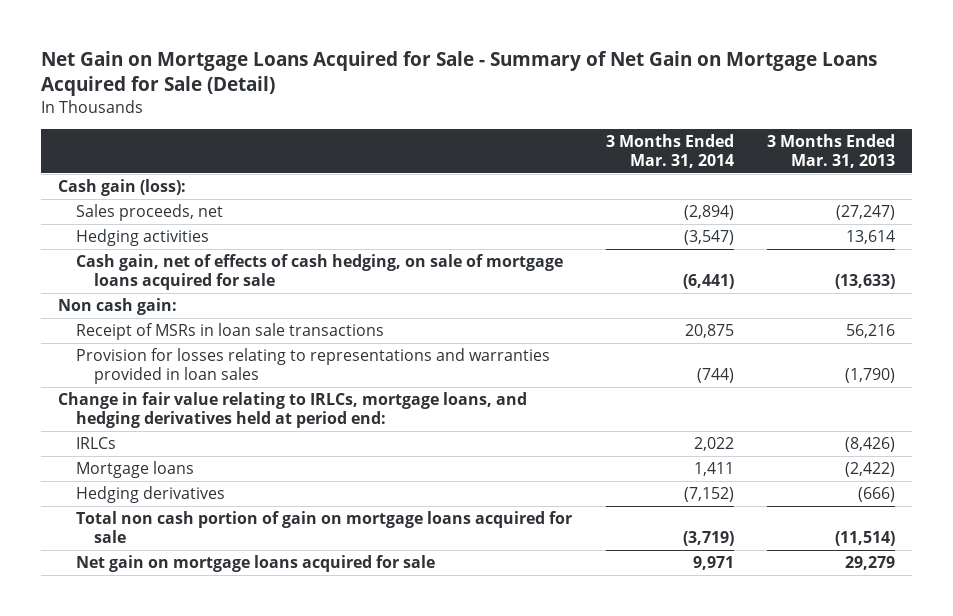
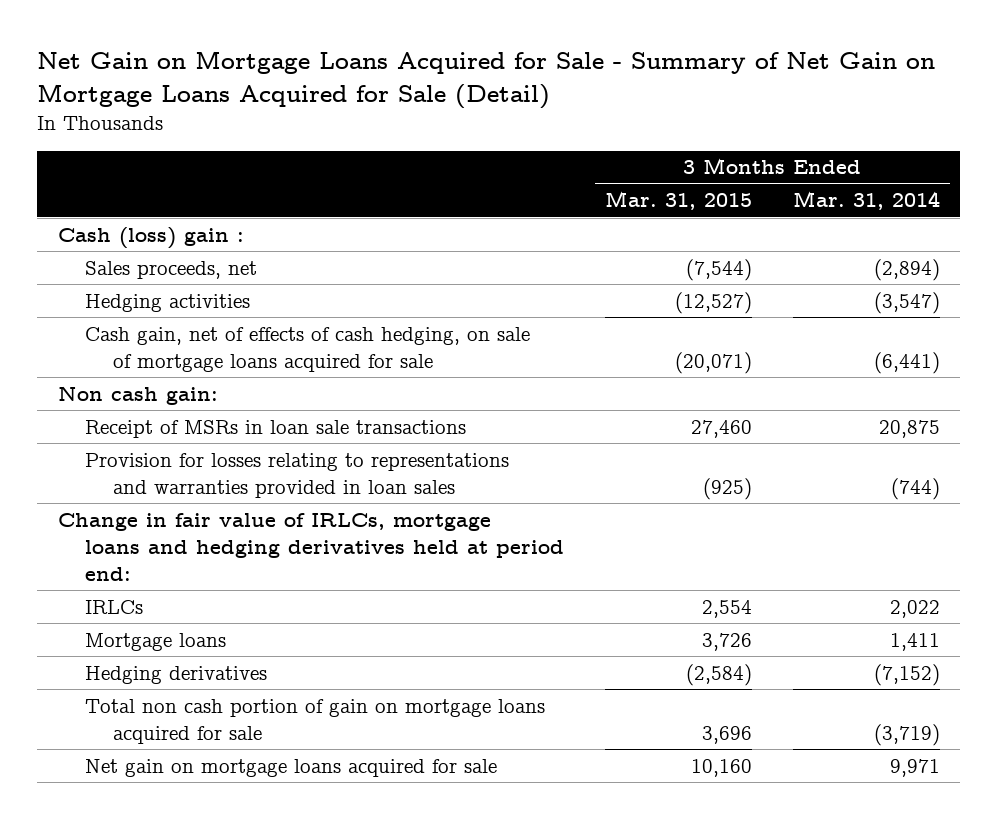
- | 3 Months Ended Mar. 31, 2014 | 3 Months Ended Mar. 31, 2013
+ | 3 Months Ended Mar. 31, 2015 | 3 Months Ended Mar. 31, 2014
- Cash gain (loss):
+ Cash (loss) gain :
- Change in fair value relating to IRLCs, mortgage loans, and hedging derivatives held at period end:
+ Change in fair value of IRLCs, mortgage loans and hedging derivatives held at period end:

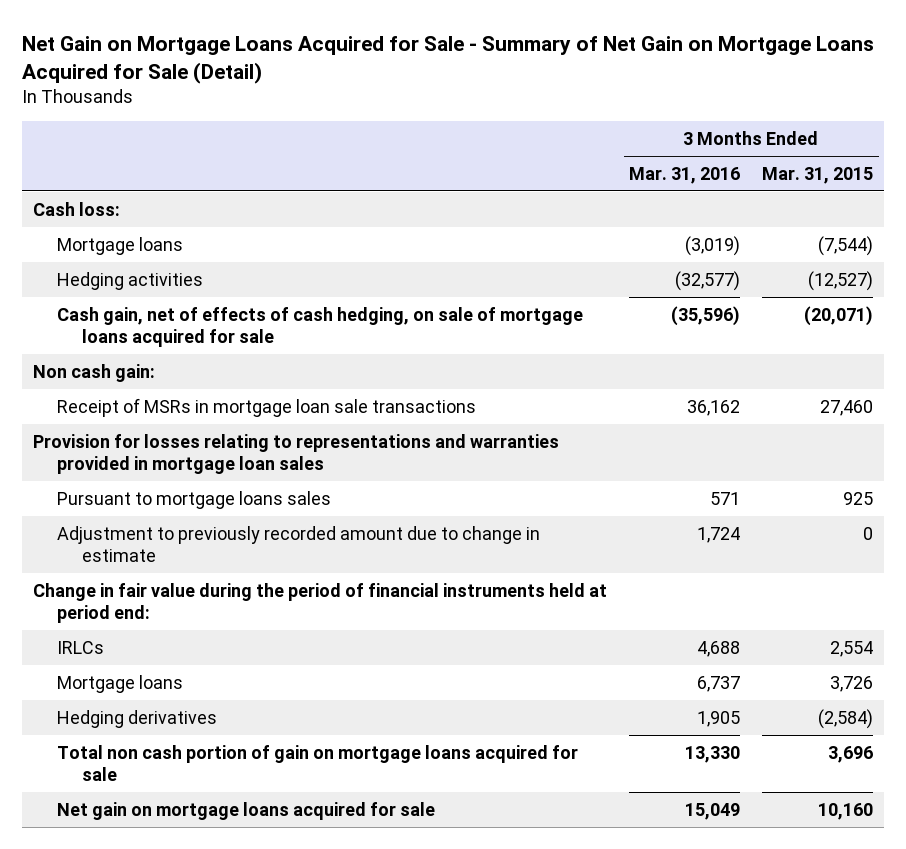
- | 3 Months Ended Mar. 31, 2015 | 3 Months Ended Mar. 31, 2014
+ | 3 Months Ended Mar. 31, 2016 | 3 Months Ended Mar. 31, 2015
- Cash (loss) gain :
- Sales proceeds, net | (7,544) | (2,894)
+ Cash loss:
+ Mortgage loans | (3,019) | (7,544)
- Receipt of MSRs in loan sale transactions | 27,460 | 20,875
- Provision for losses relating to representations and warranties provided in loan sales | (925) | (744)
- Change in fair value of IRLCs, mortgage loans and hedging derivatives held at period end:
+ Receipt of MSRs in mortgage loan sale transactions | 36,162 | 27,460
+ Provision for losses relating to representations and warranties provided in mortgage loan sales
+ Pursuant to mortgage loans sales | 571 | 925
+ Adjustment to previously recorded amount due to change in estimate | 1,724 | 0
+ Change in fair value during the period of financial instruments held at period end:

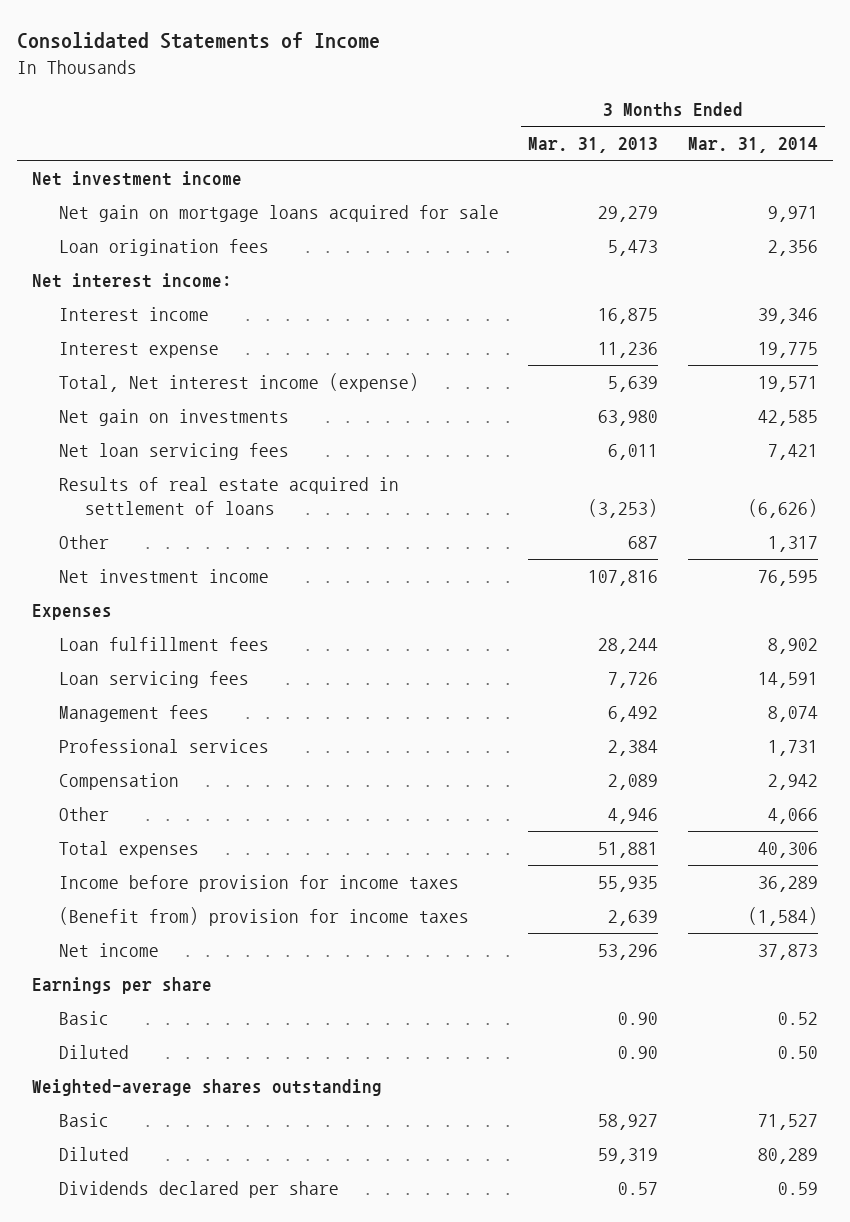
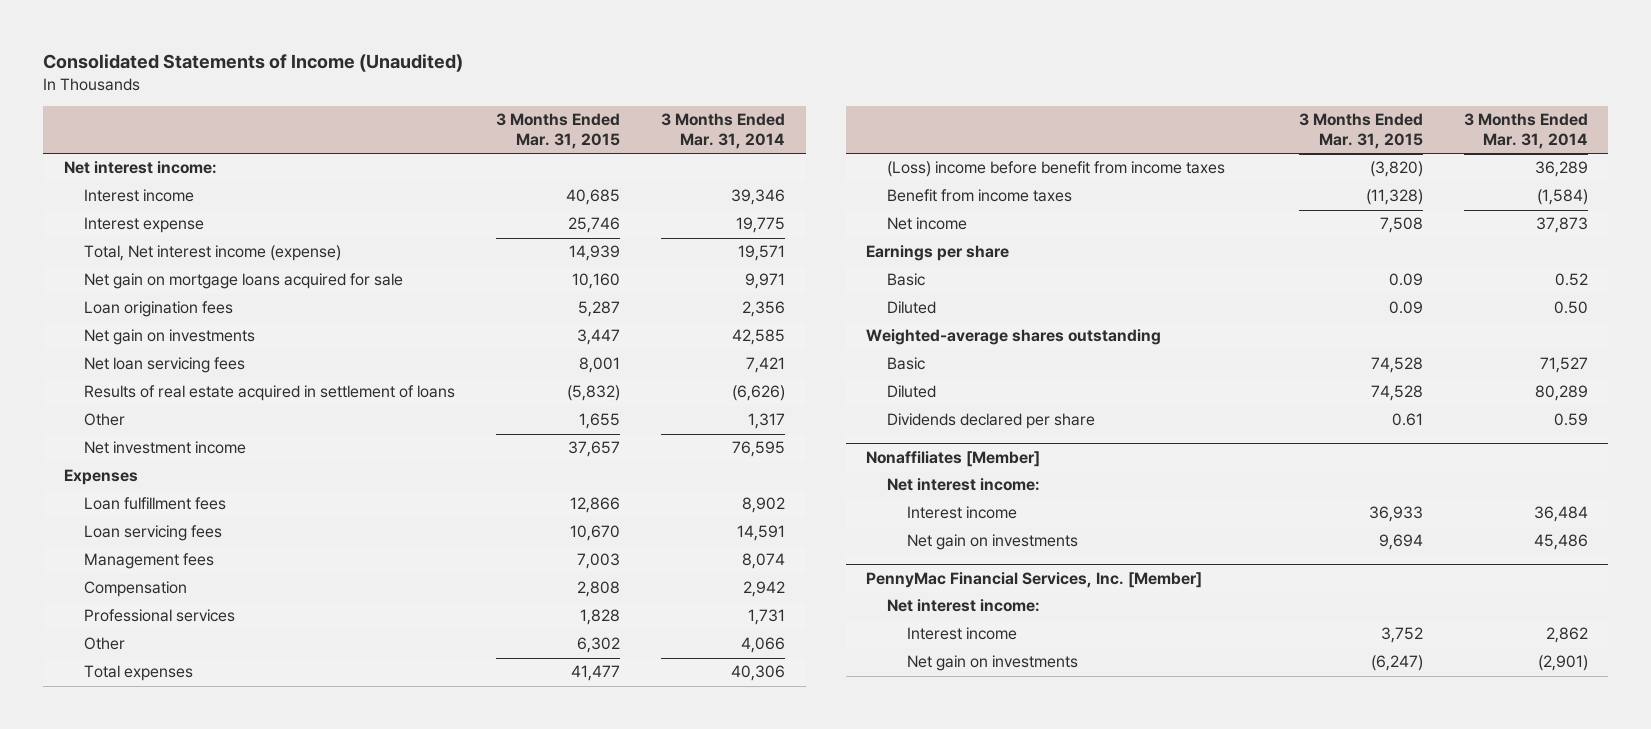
- Consolidated Statements of Income
+ Consolidated Statements of Income (Unaudited)
- | 3 Months Ended Mar. 31, 2013 | 3 Months Ended Mar. 31, 2014
+ | 3 Months Ended Mar. 31, 2015 | 3 Months Ended Mar. 31, 2014
- Net investment income
moved down: Net gain on mortgage loans acquired for sale | 10,160 | 9,971
moved down: Loan origination fees | 5,287 | 2,356
moved down: Professional services | 1,828 | 1,731
- Income before provision for income taxes | 55,935 | 36,289
- (Benefit from) provision for income taxes | 2,639 | (1,584)
+ (Loss) income before benefit from income taxes | (3,820) | 36,289
+ Benefit from income taxes | (11,328) | (1,584)
+ Nonaffiliates [Member]
+ Net interest income:
+ Interest income | 36,933 | 36,484
+ Net gain on investments | 9,694 | 45,486
+ PennyMac Financial Services, Inc. [Member]
+ Net interest income:
+ Interest income | 3,752 | 2,862
+ Net gain on investments | (6,247) | (2,901)

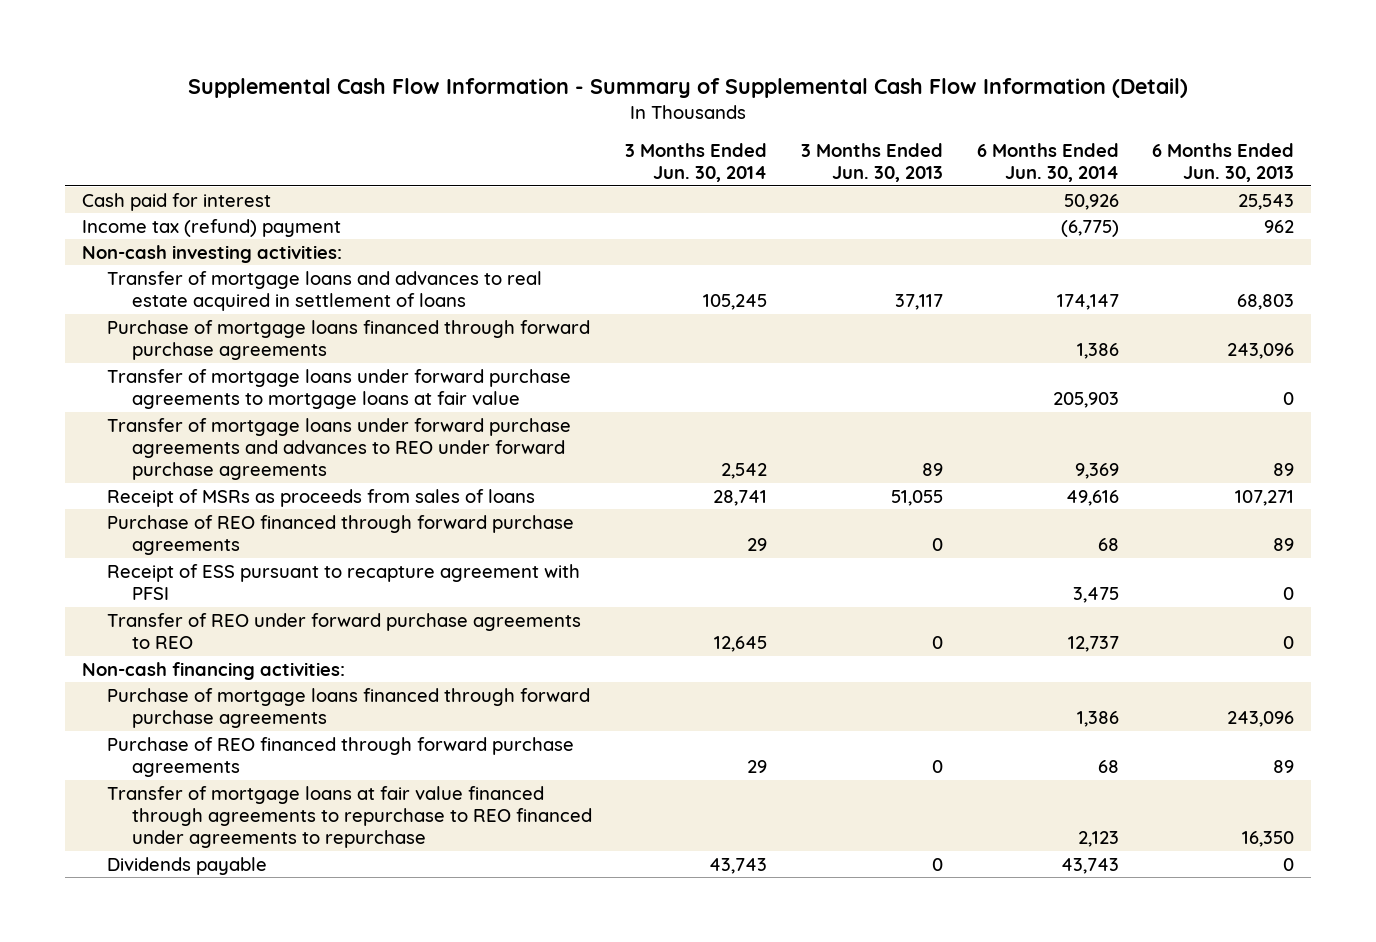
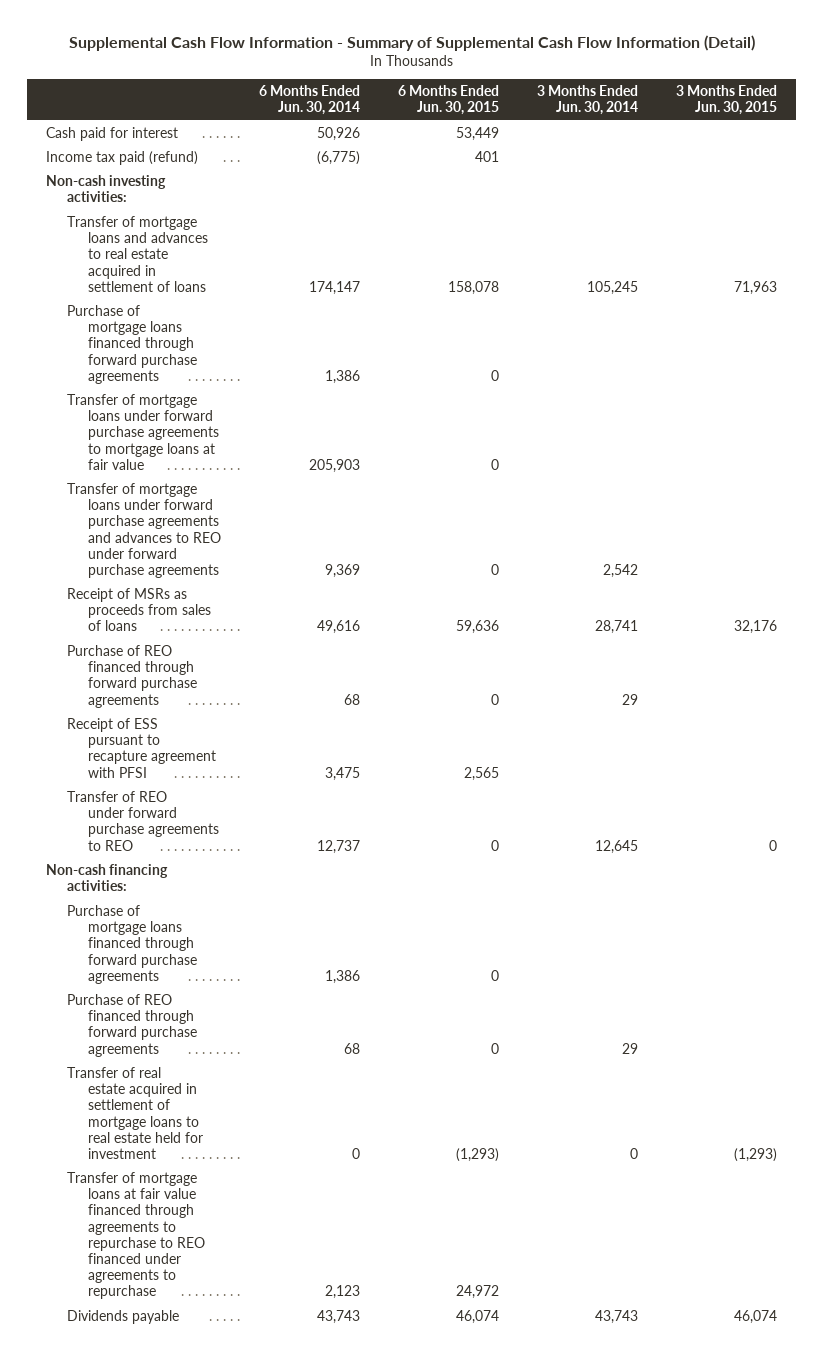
- | 3 Months Ended Jun. 30, 2014 | 3 Months Ended Jun. 30, 2013 | 6 Months Ended Jun. 30, 2014 | 6 Months Ended Jun. 30, 2013
+ | 6 Months Ended Jun. 30, 2014 | 6 Months Ended Jun. 30, 2015 | 3 Months Ended Jun. 30, 2014 | 3 Months Ended Jun. 30, 2015
- Income tax (refund) payment | | | (6,775) | 962
+ Income tax paid (refund) | (6,775) | 401 | |
+ Transfer of real estate acquired in settlement of mortgage loans to real estate held for investment | 0 | (1,293) | 0 | (1,293)

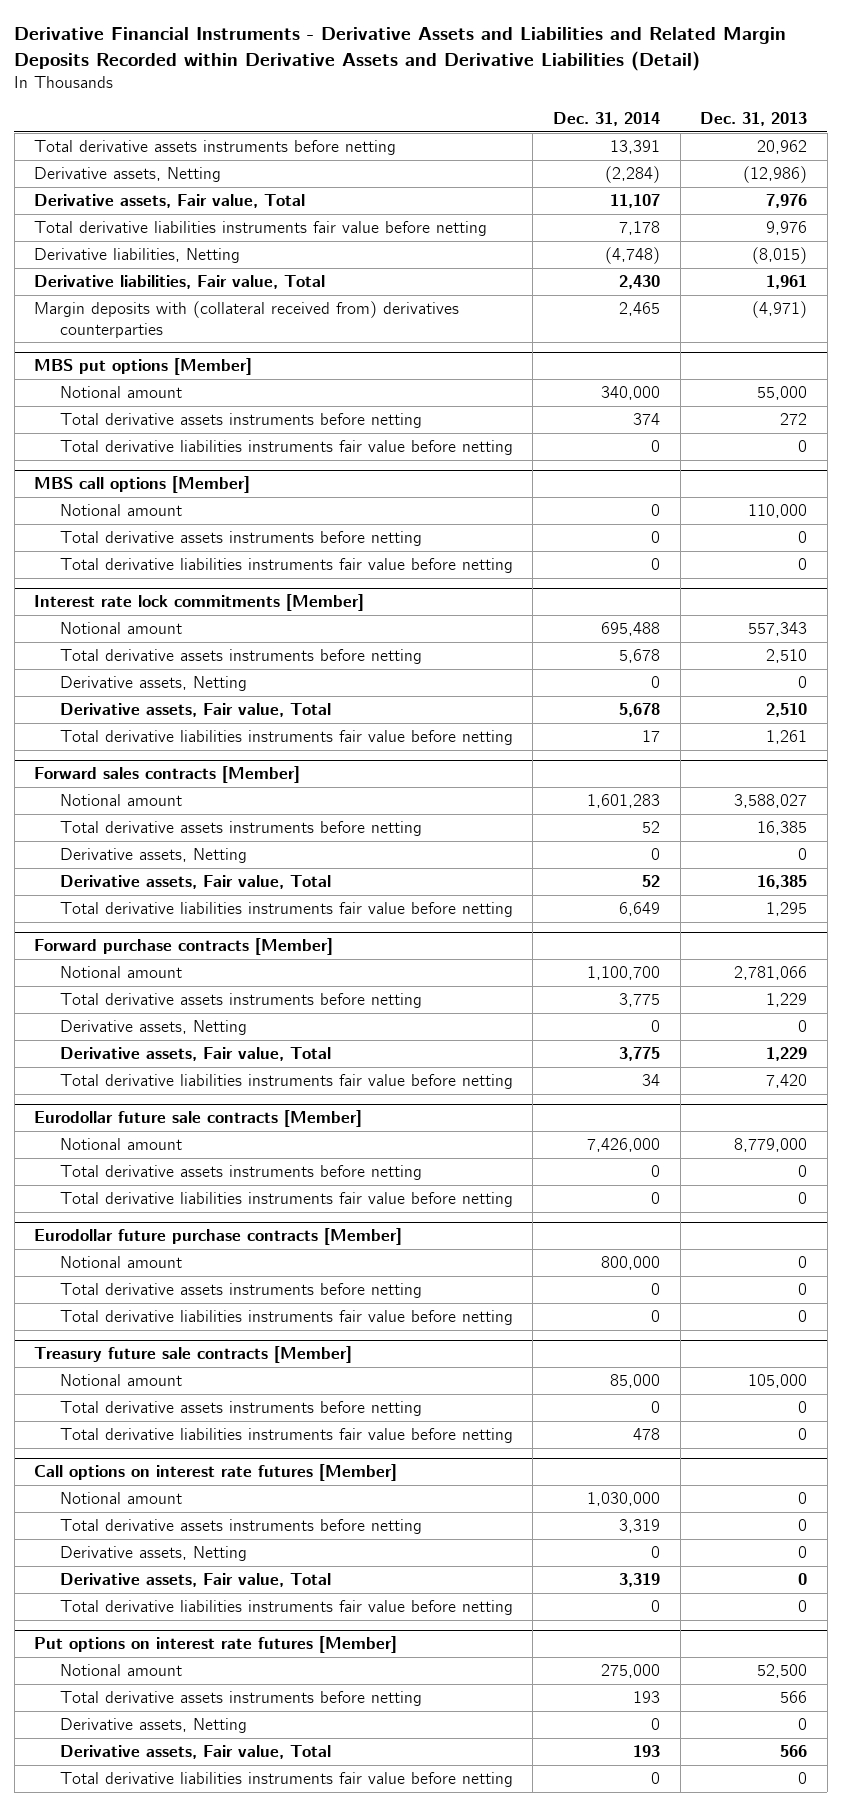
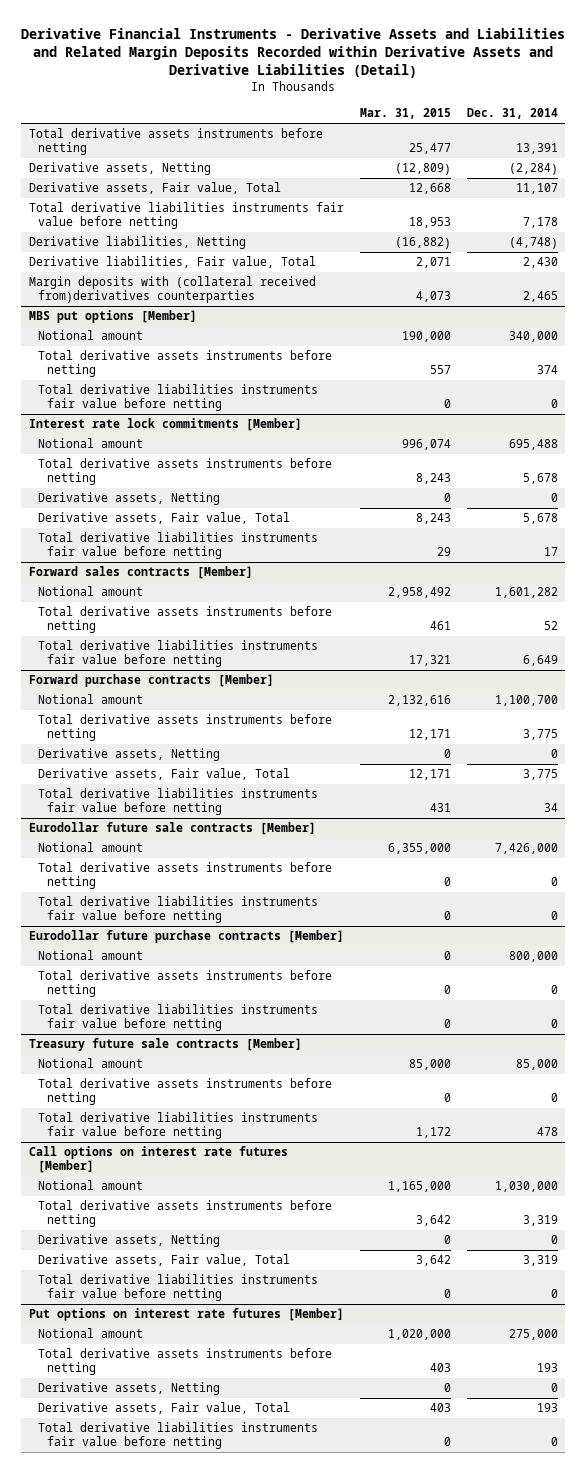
- | Dec. 31, 2014 | Dec. 31, 2013
+ | Mar. 31, 2015 | Dec. 31, 2014
- Margin deposits with (collateral received from) derivatives counterparties | 2,465 | (4,971)
+ Margin deposits with (collateral received from)derivatives counterparties | 4,073 | 2,465
- MBS call options [Member]
- Notional amount | 0 | 110,000
- Total derivative assets instruments before netting | 0 | 0
- Total derivative liabilities instruments fair value before netting | 0 | 0
@ Forward sales contracts [Member]
- Notional amount | 1,601,283 | 3,588,027
+ Notional amount | 2,958,492 | 1,601,282
- Derivative assets, Netting | 0 | 0
- Derivative assets, Fair value, Total | 52 | 16,385

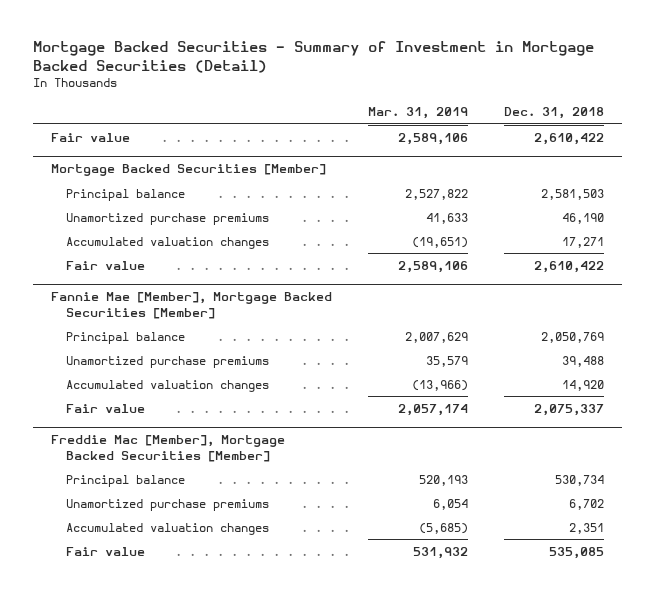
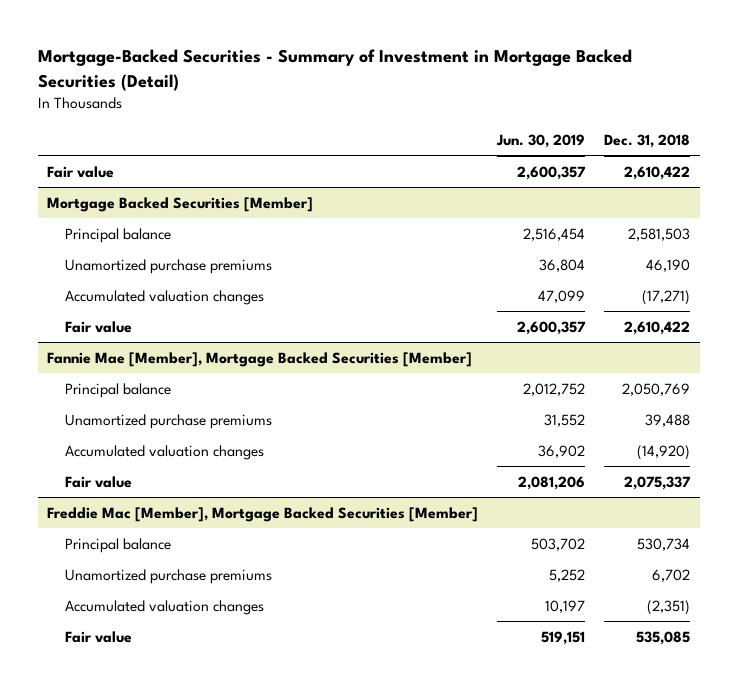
- Mortgage Backed Securities - Summary of Investment in Mortgage Backed Securities (Detail)
+ Mortgage-Backed Securities - Summary of Investment in Mortgage Backed Securities (Detail)
- | Mar. 31, 2019 | Dec. 31, 2018
+ | Jun. 30, 2019 | Dec. 31, 2018
@ Mortgage Backed Securities [Member]
- Accumulated valuation changes | (19,651) | 17,271
+ Accumulated valuation changes | 47,099 | (17,271)
@ Fannie Mae [Member], Mortgage Backed Securities [Member]
- Accumulated valuation changes | (13,966) | 14,920
+ Accumulated valuation changes | 36,902 | (14,920)
@ Freddie Mac [Member], Mortgage Backed Securities [Member]
- Accumulated valuation changes | (5,685) | 2,351
+ Accumulated valuation changes | 10,197 | (2,351)

